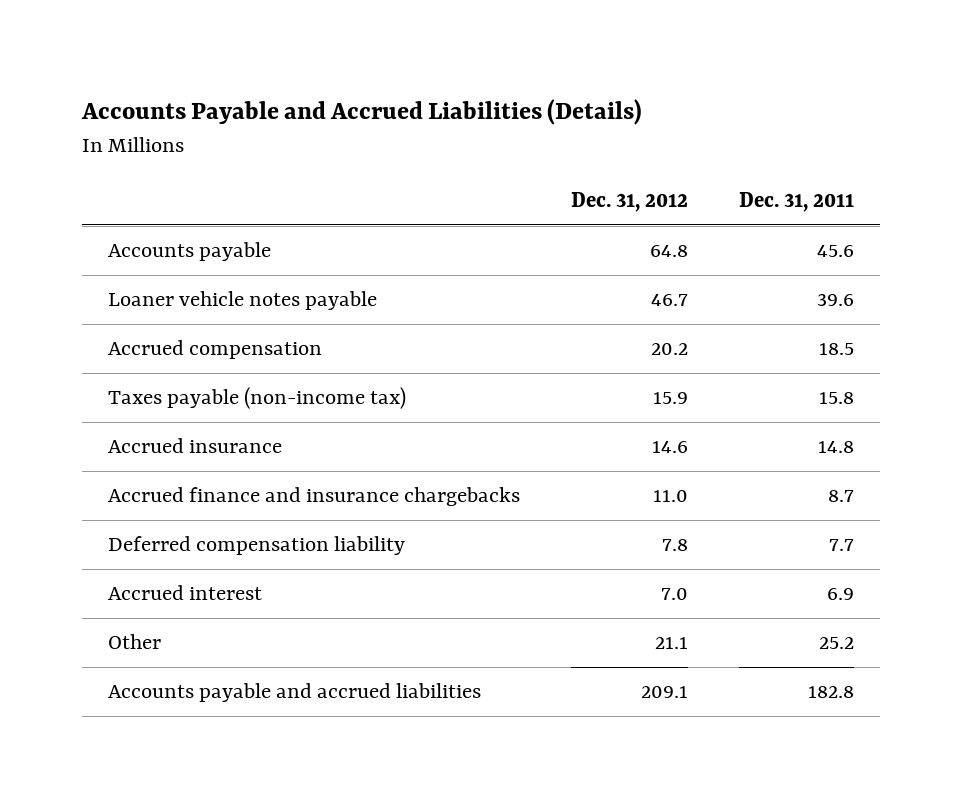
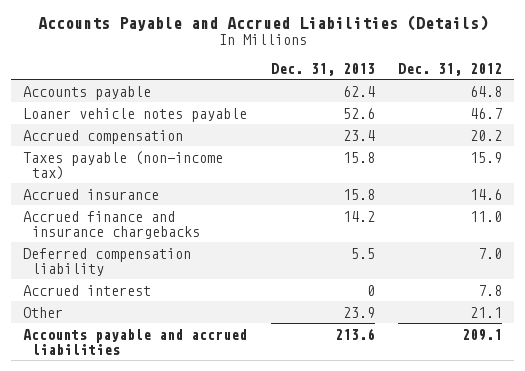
- | Dec. 31, 2012 | Dec. 31, 2011
+ | Dec. 31, 2013 | Dec. 31, 2012
- Deferred compensation liability | 7.8 | 7.7
- Accrued interest | 7.0 | 6.9
+ Deferred compensation liability | 5.5 | 7.0
+ Accrued interest | 0 | 7.8

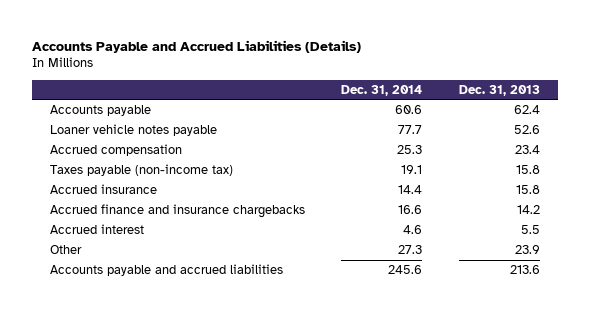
- | Dec. 31, 2013 | Dec. 31, 2012
+ | Dec. 31, 2014 | Dec. 31, 2013
- Deferred compensation liability | 5.5 | 7.0
- Accrued interest | 0 | 7.8
+ Accrued interest | 4.6 | 5.5

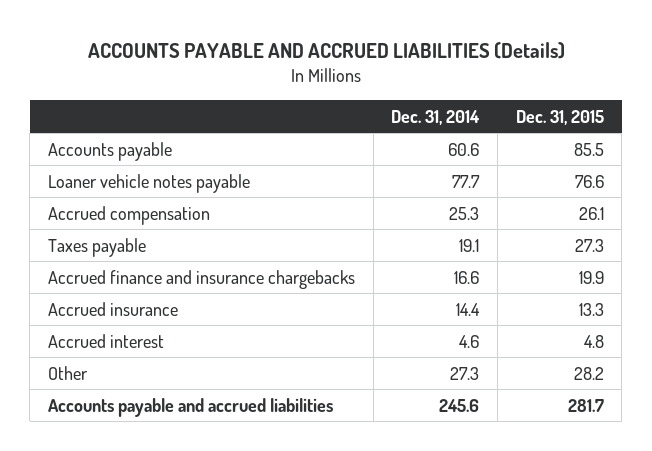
- Accounts Payable and Accrued Liabilities (Details)
+ ACCOUNTS PAYABLE AND ACCRUED LIABILITIES (Details)
- | Dec. 31, 2014 | Dec. 31, 2013
+ | Dec. 31, 2014 | Dec. 31, 2015
- Taxes payable (non-income tax) | 19.1 | 15.8
+ Taxes payable | 19.1 | 27.3
moved down: Accrued insurance | 14.4 | 13.3

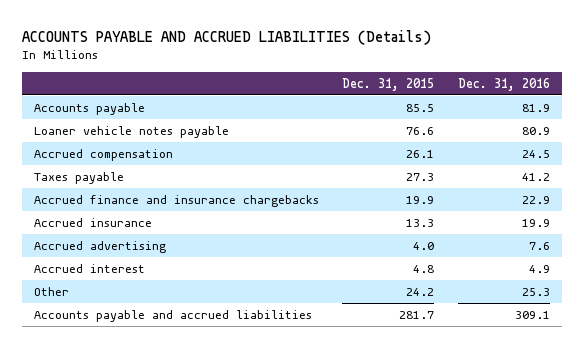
- | Dec. 31, 2014 | Dec. 31, 2015
+ | Dec. 31, 2015 | Dec. 31, 2016
+ Accrued advertising | 4.0 | 7.6
- Other | 27.3 | 28.2
+ Other | 24.2 | 25.3

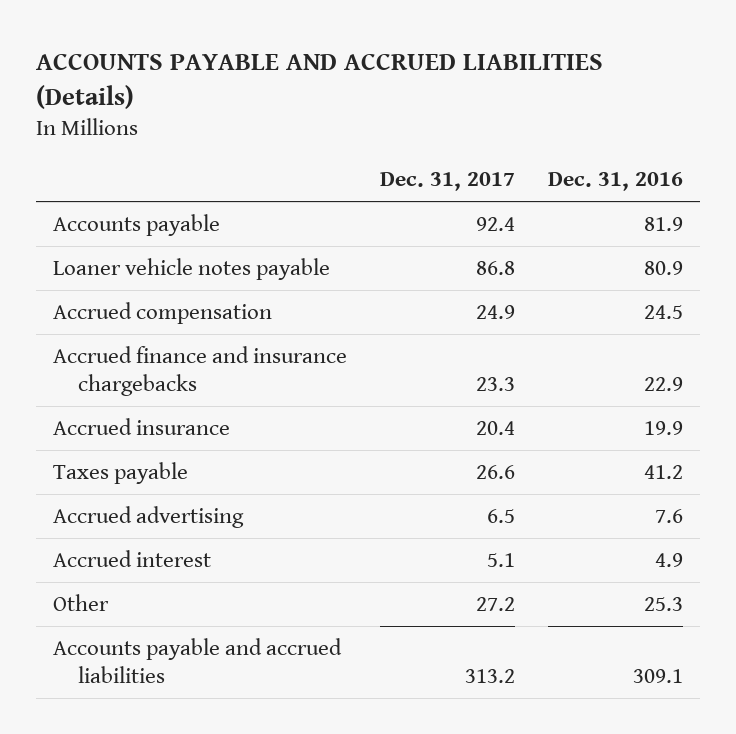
- | Dec. 31, 2015 | Dec. 31, 2016
+ | Dec. 31, 2017 | Dec. 31, 2016
moved down: Taxes payable | 26.6 | 41.2

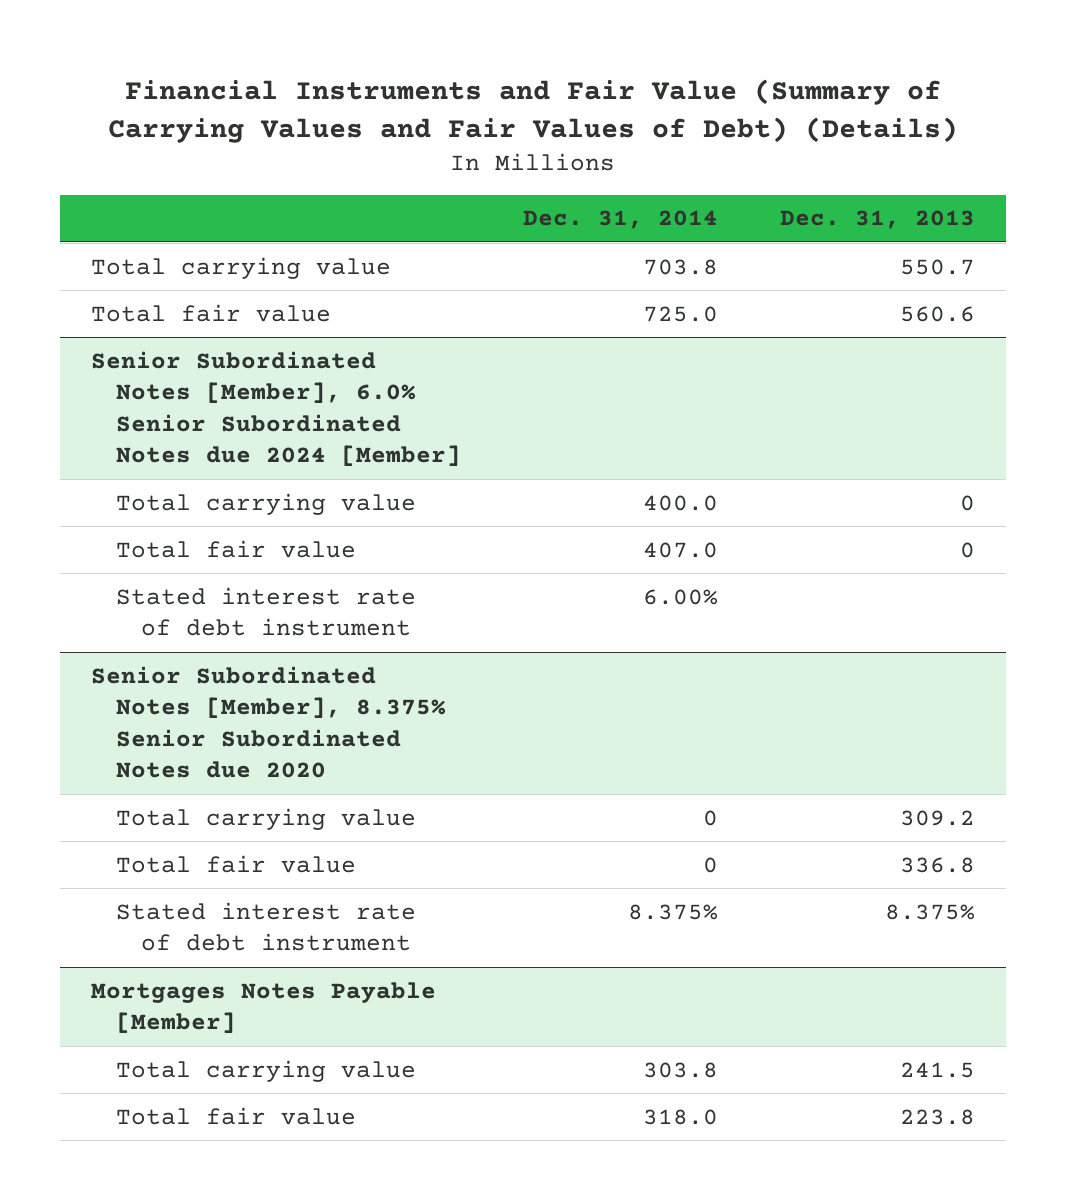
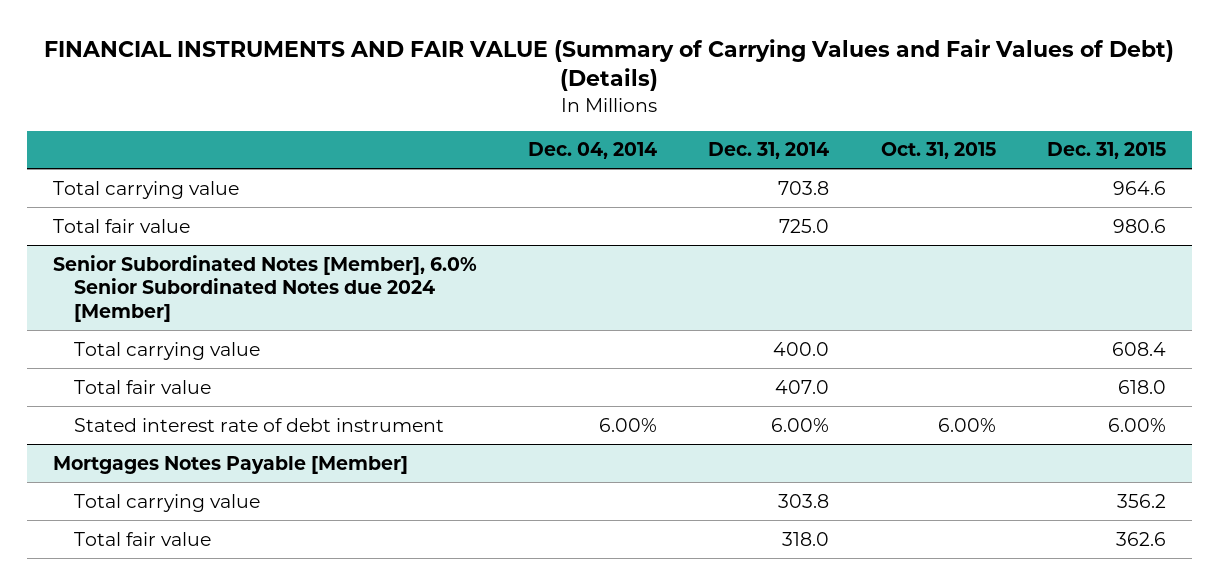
- Financial Instruments and Fair Value (Summary of Carrying Values and Fair Values of Debt) (Details)
+ FINANCIAL INSTRUMENTS AND FAIR VALUE (Summary of Carrying Values and Fair Values of Debt) (Details)
- | Dec. 31, 2014 | Dec. 31, 2013
+ | Dec. 04, 2014 | Dec. 31, 2014 | Oct. 31, 2015 | Dec. 31, 2015
- Senior Subordinated Notes [Member], 8.375% Senior Subordinated Notes due 2020
- Total carrying value | 0 | 309.2
- Total fair value | 0 | 336.8
- Stated interest rate of debt instrument | 8.375% | 8.375%

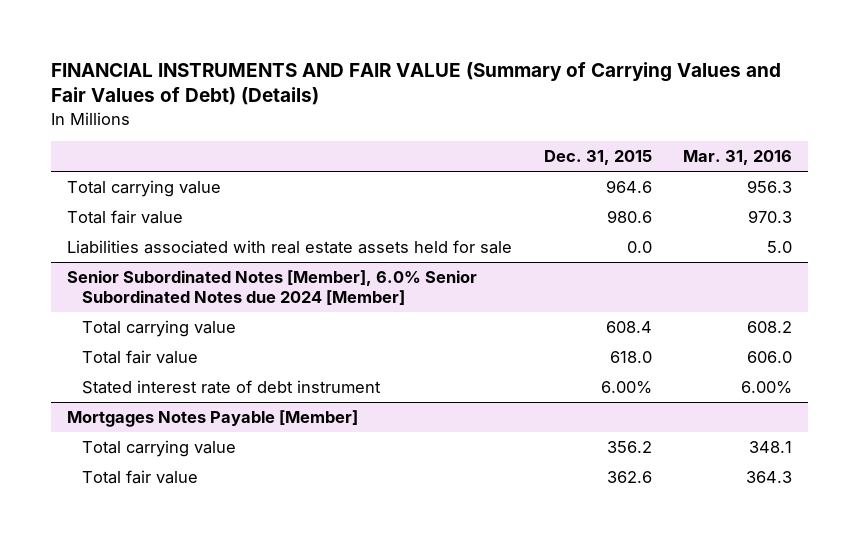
- | Dec. 04, 2014 | Dec. 31, 2014 | Oct. 31, 2015 | Dec. 31, 2015
+ | Dec. 31, 2015 | Mar. 31, 2016
+ Liabilities associated with real estate assets held for sale | 0.0 | 5.0

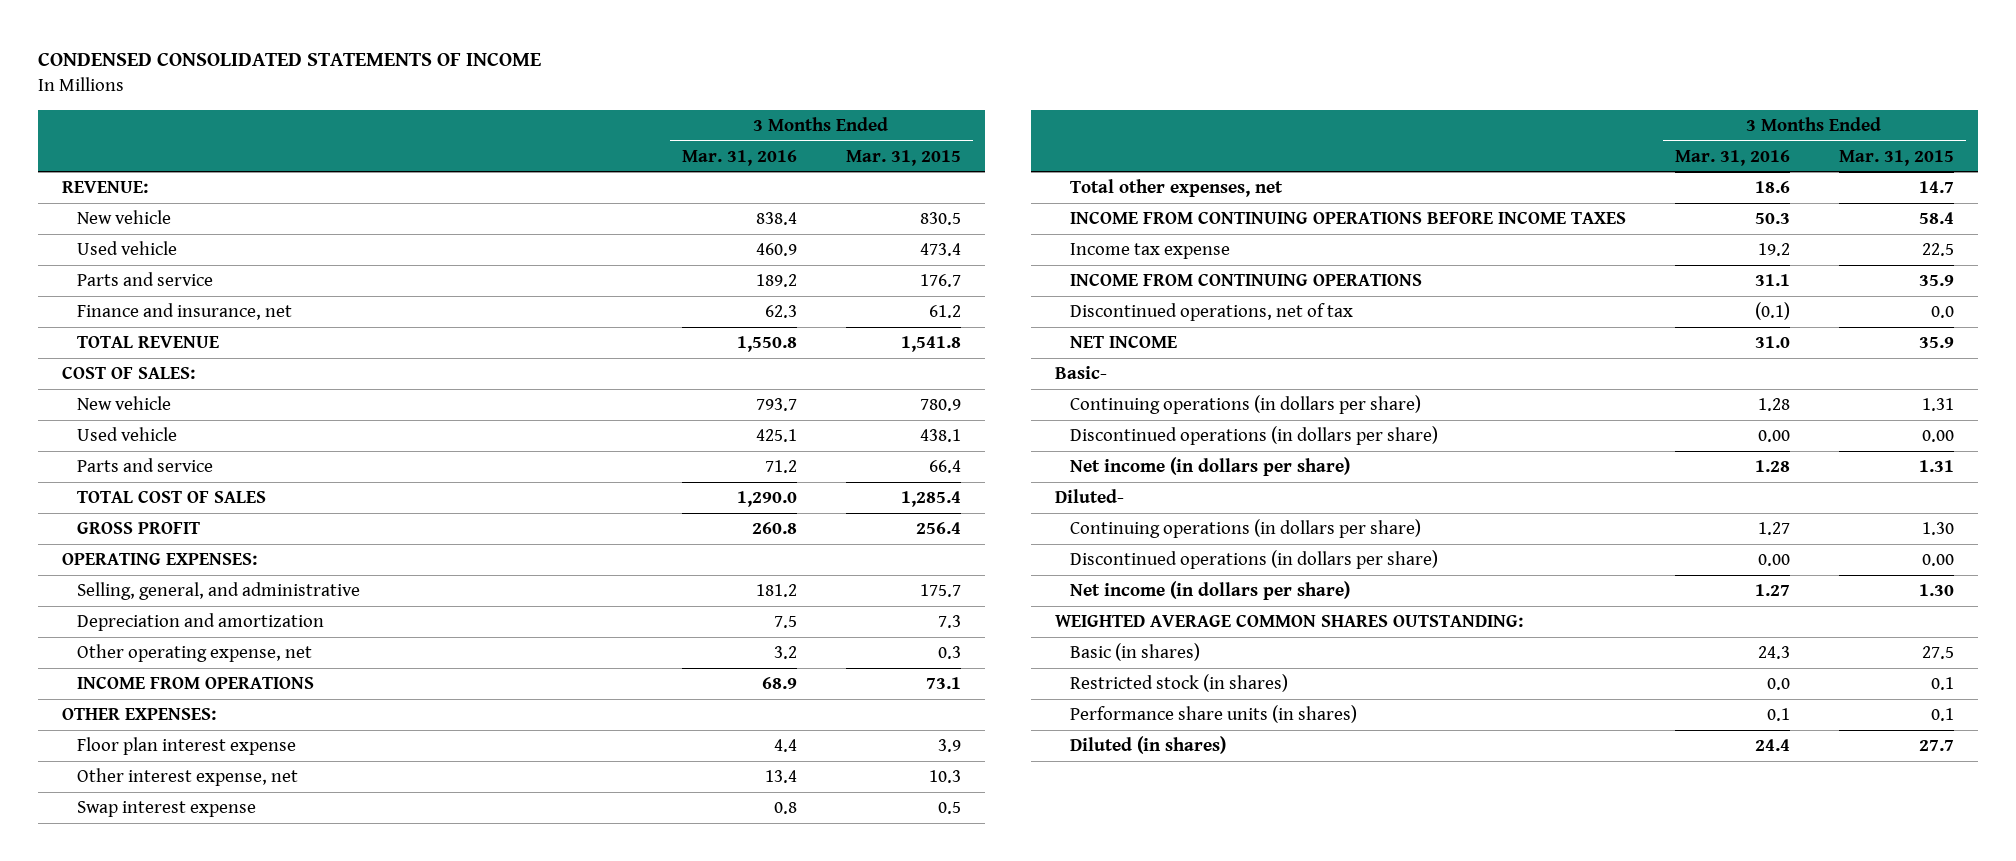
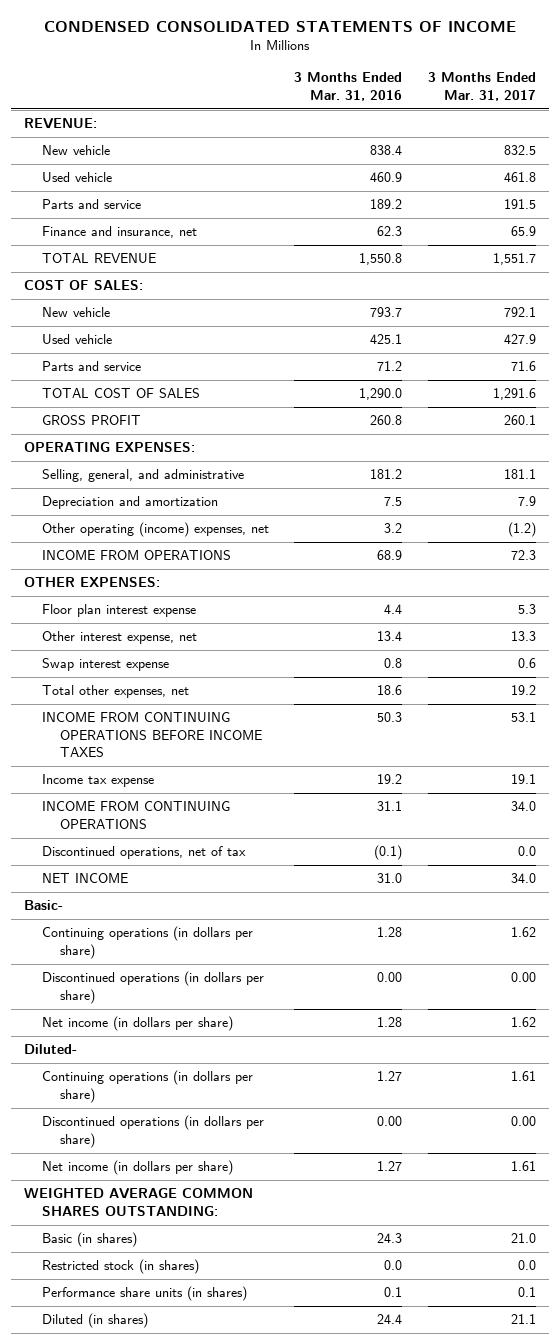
- | 3 Months Ended Mar. 31, 2016 | 3 Months Ended Mar. 31, 2015
+ | 3 Months Ended Mar. 31, 2016 | 3 Months Ended Mar. 31, 2017
- Other operating expense, net | 3.2 | 0.3
+ Other operating (income) expenses, net | 3.2 | (1.2)

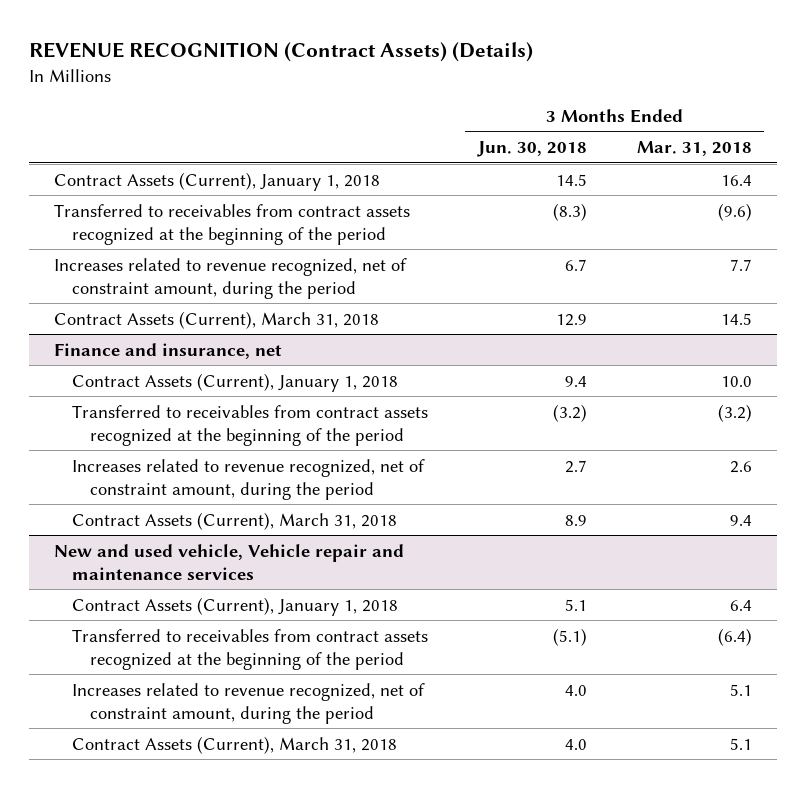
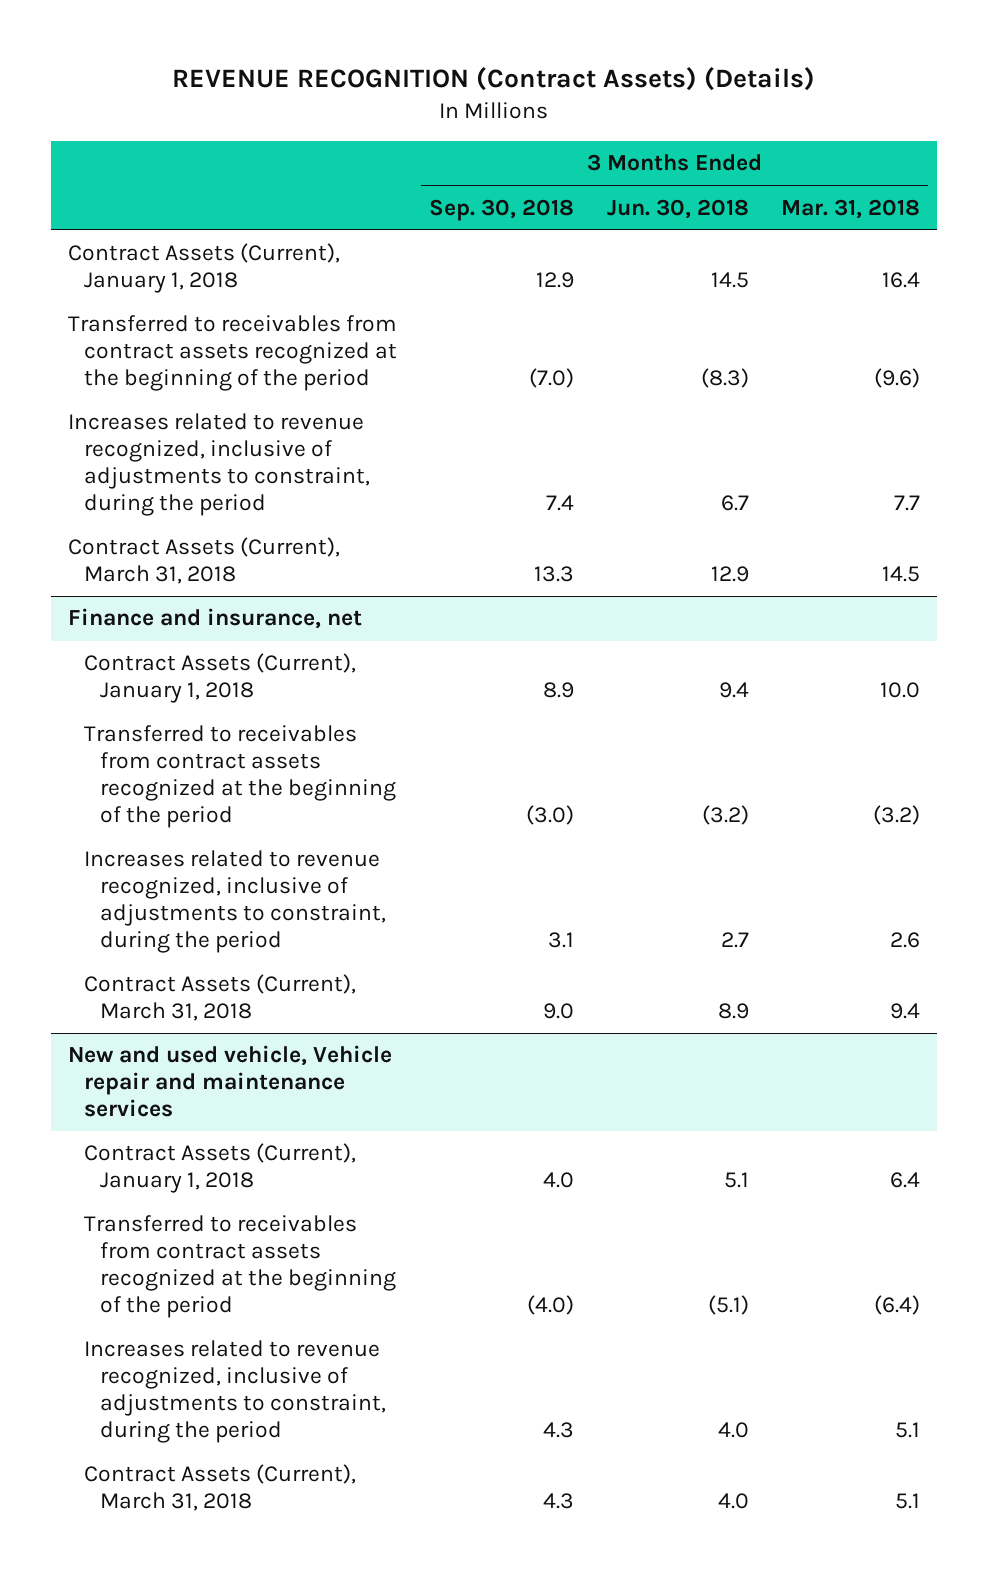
- | 3 Months Ended Jun. 30, 2018 | 3 Months Ended Mar. 31, 2018
+ | 3 Months Ended Sep. 30, 2018 | 3 Months Ended Jun. 30, 2018 | 3 Months Ended Mar. 31, 2018
- Increases related to revenue recognized, net of constraint amount, during the period | 6.7 | 7.7
+ Increases related to revenue recognized, inclusive of adjustments to constraint, during the period | 7.4 | 6.7 | 7.7
@ Finance and insurance, net
- Increases related to revenue recognized, net of constraint amount, during the period | 2.7 | 2.6
+ Increases related to revenue recognized, inclusive of adjustments to constraint, during the period | 3.1 | 2.7 | 2.6
@ New and used vehicle, Vehicle repair and maintenance services
- Increases related to revenue recognized, net of constraint amount, during the period | 4.0 | 5.1
+ Increases related to revenue recognized, inclusive of adjustments to constraint, during the period | 4.3 | 4.0 | 5.1

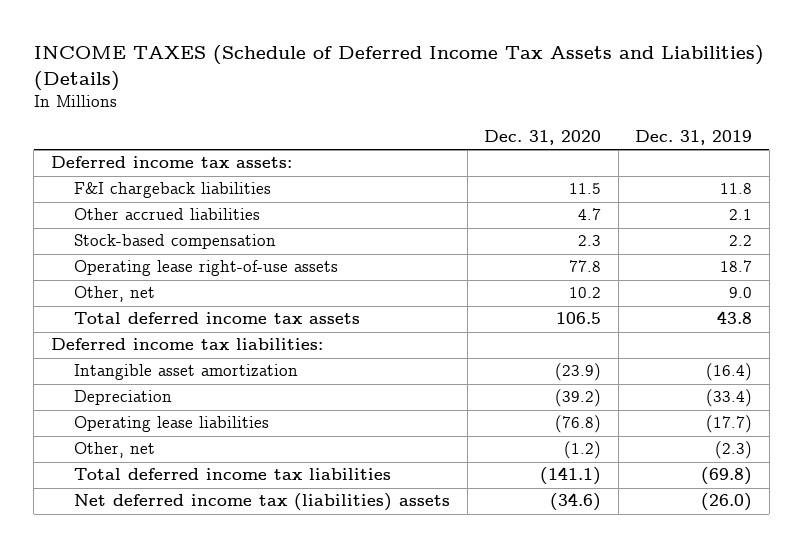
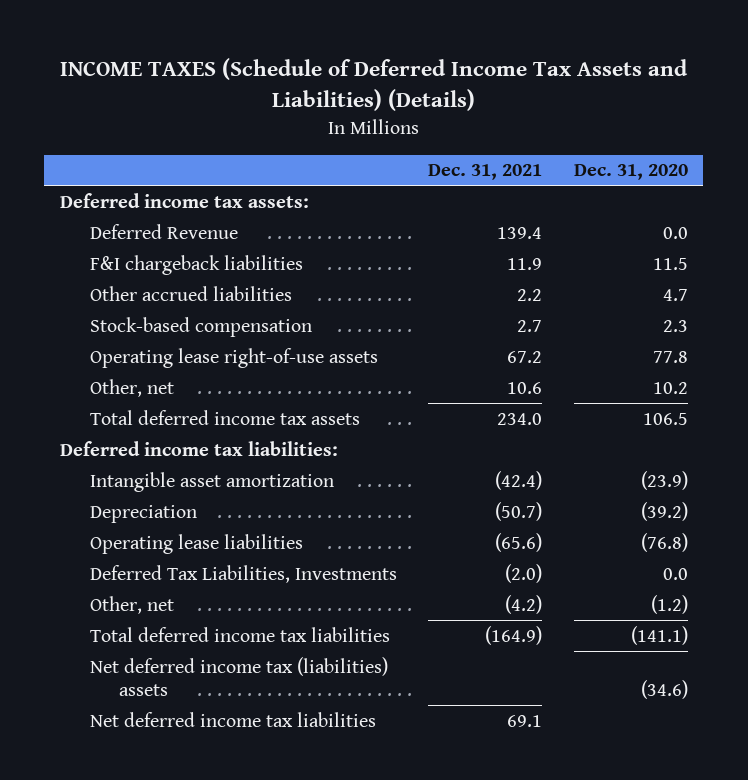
- | Dec. 31, 2020 | Dec. 31, 2019
+ | Dec. 31, 2021 | Dec. 31, 2020
+ Deferred Revenue | 139.4 | 0.0
+ Deferred Tax Liabilities, Investments | (2.0) | 0.0
+ Net deferred income tax liabilities | 69.1 |

